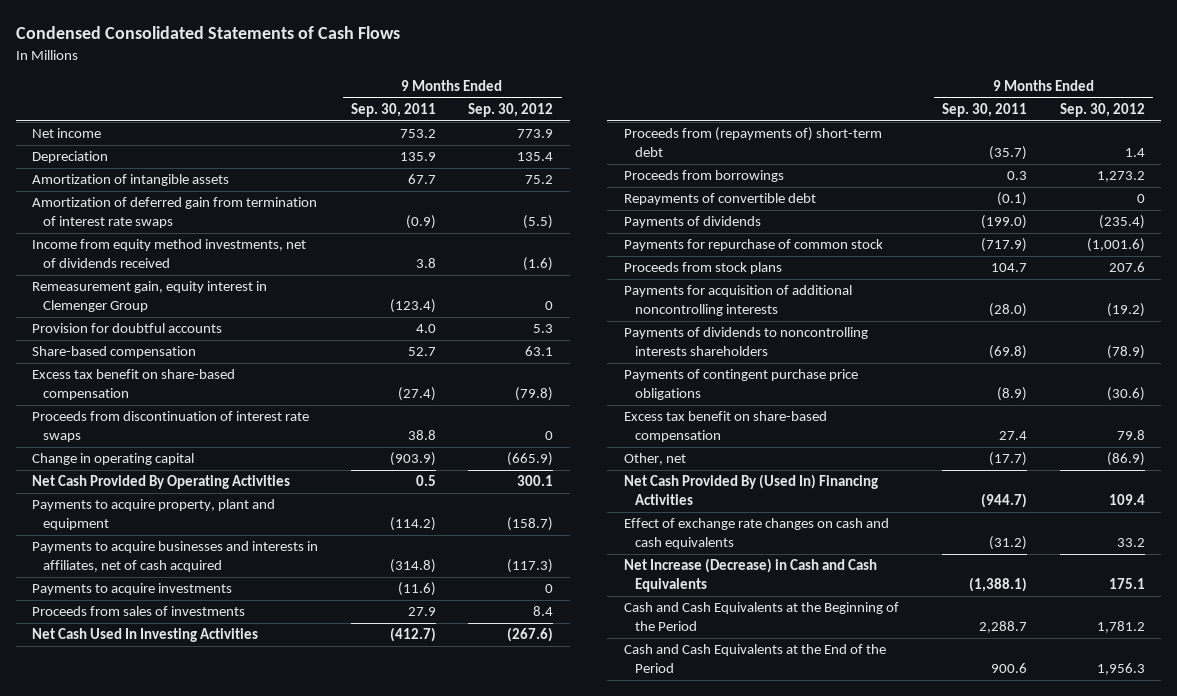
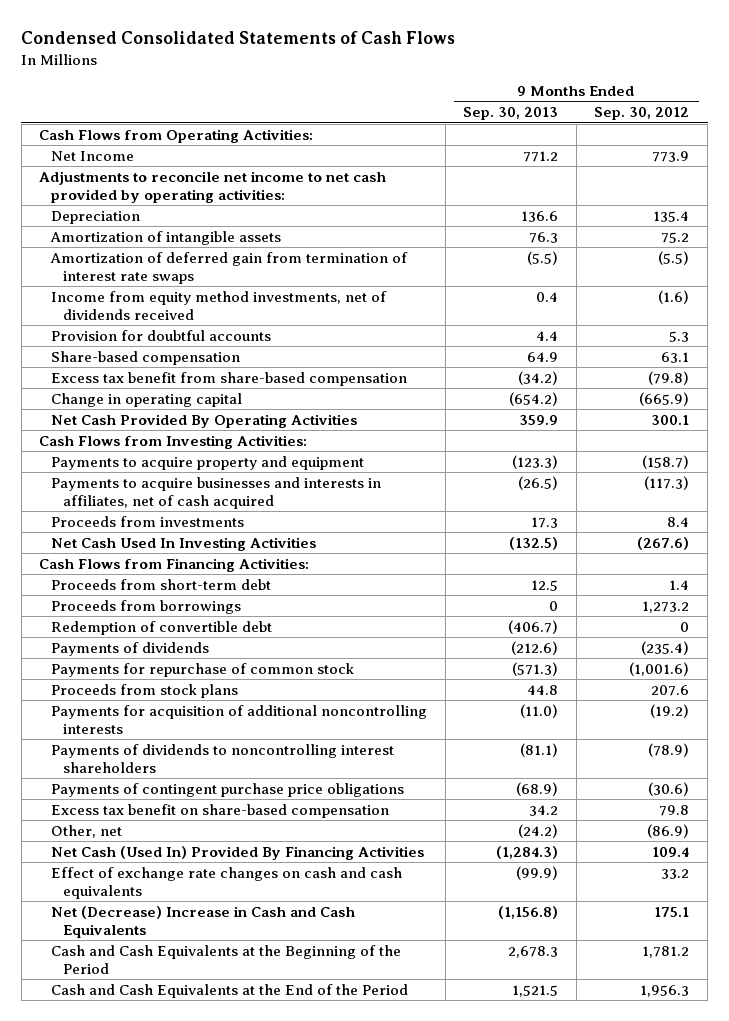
- | 9 Months Ended Sep. 30, 2011 | 9 Months Ended Sep. 30, 2012
+ | 9 Months Ended Sep. 30, 2013 | 9 Months Ended Sep. 30, 2012
- Net income | 753.2 | 773.9
+ Cash Flows from Operating Activities:
+ Net Income | 771.2 | 773.9
+ Adjustments to reconcile net income to net cash provided by operating activities:
- Remeasurement gain, equity interest in Clemenger Group | (123.4) | 0
- Excess tax benefit on share-based compensation | (27.4) | (79.8)
- Proceeds from discontinuation of interest rate swaps | 38.8 | 0
+ Excess tax benefit from share-based compensation | (34.2) | (79.8)
- Payments to acquire property, plant and equipment | (114.2) | (158.7)
+ Cash Flows from Investing Activities:
+ Payments to acquire property and equipment | (123.3) | (158.7)
- Payments to acquire investments | (11.6) | 0
- Proceeds from sales of investments | 27.9 | 8.4
+ Proceeds from investments | 17.3 | 8.4
- Proceeds from (repayments of) short-term debt | (35.7) | 1.4
+ Cash Flows from Financing Activities:
+ Proceeds from short-term debt | 12.5 | 1.4
- Repayments of convertible debt | (0.1) | 0
+ Redemption of convertible debt | (406.7) | 0
- Payments of dividends to noncontrolling interests shareholders | (69.8) | (78.9)
+ Payments of dividends to noncontrolling interest shareholders | (81.1) | (78.9)
- Net Cash Provided By (Used In) Financing Activities | (944.7) | 109.4
+ Net Cash (Used In) Provided By Financing Activities | (1,284.3) | 109.4
- Net Increase (Decrease) in Cash and Cash Equivalents | (1,388.1) | 175.1
+ Net (Decrease) Increase in Cash and Cash Equivalents | (1,156.8) | 175.1

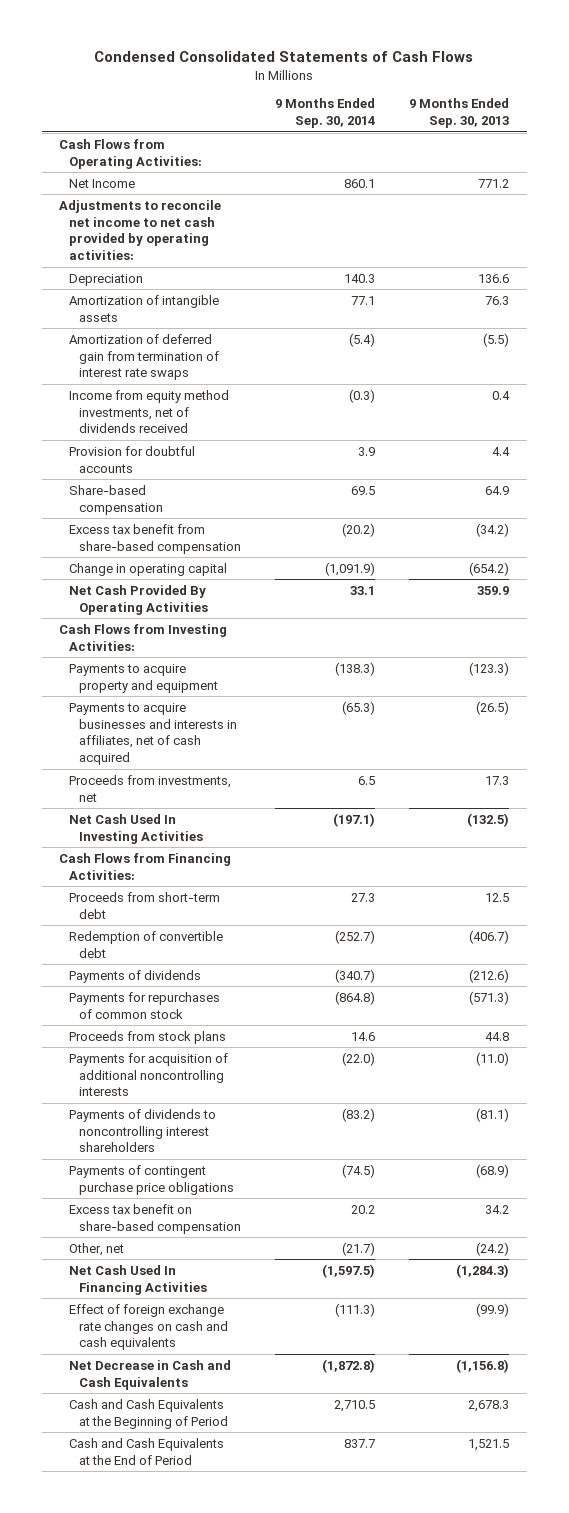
- | 9 Months Ended Sep. 30, 2013 | 9 Months Ended Sep. 30, 2012
+ | 9 Months Ended Sep. 30, 2014 | 9 Months Ended Sep. 30, 2013
- Proceeds from investments | 17.3 | 8.4
+ Proceeds from investments, net | 6.5 | 17.3
- Proceeds from borrowings | 0 | 1,273.2
- Payments for repurchase of common stock | (571.3) | (1,001.6)
+ Payments for repurchases of common stock | (864.8) | (571.3)
- Net Cash (Used In) Provided By Financing Activities | (1,284.3) | 109.4
- Effect of exchange rate changes on cash and cash equivalents | (99.9) | 33.2
- Net (Decrease) Increase in Cash and Cash Equivalents | (1,156.8) | 175.1
- Cash and Cash Equivalents at the Beginning of the Period | 2,678.3 | 1,781.2
- Cash and Cash Equivalents at the End of the Period | 1,521.5 | 1,956.3
+ Net Cash Used In Financing Activities | (1,597.5) | (1,284.3)
+ Effect of foreign exchange rate changes on cash and cash equivalents | (111.3) | (99.9)
+ Net Decrease in Cash and Cash Equivalents | (1,872.8) | (1,156.8)
+ Cash and Cash Equivalents at the Beginning of Period | 2,710.5 | 2,678.3
+ Cash and Cash Equivalents at the End of Period | 837.7 | 1,521.5

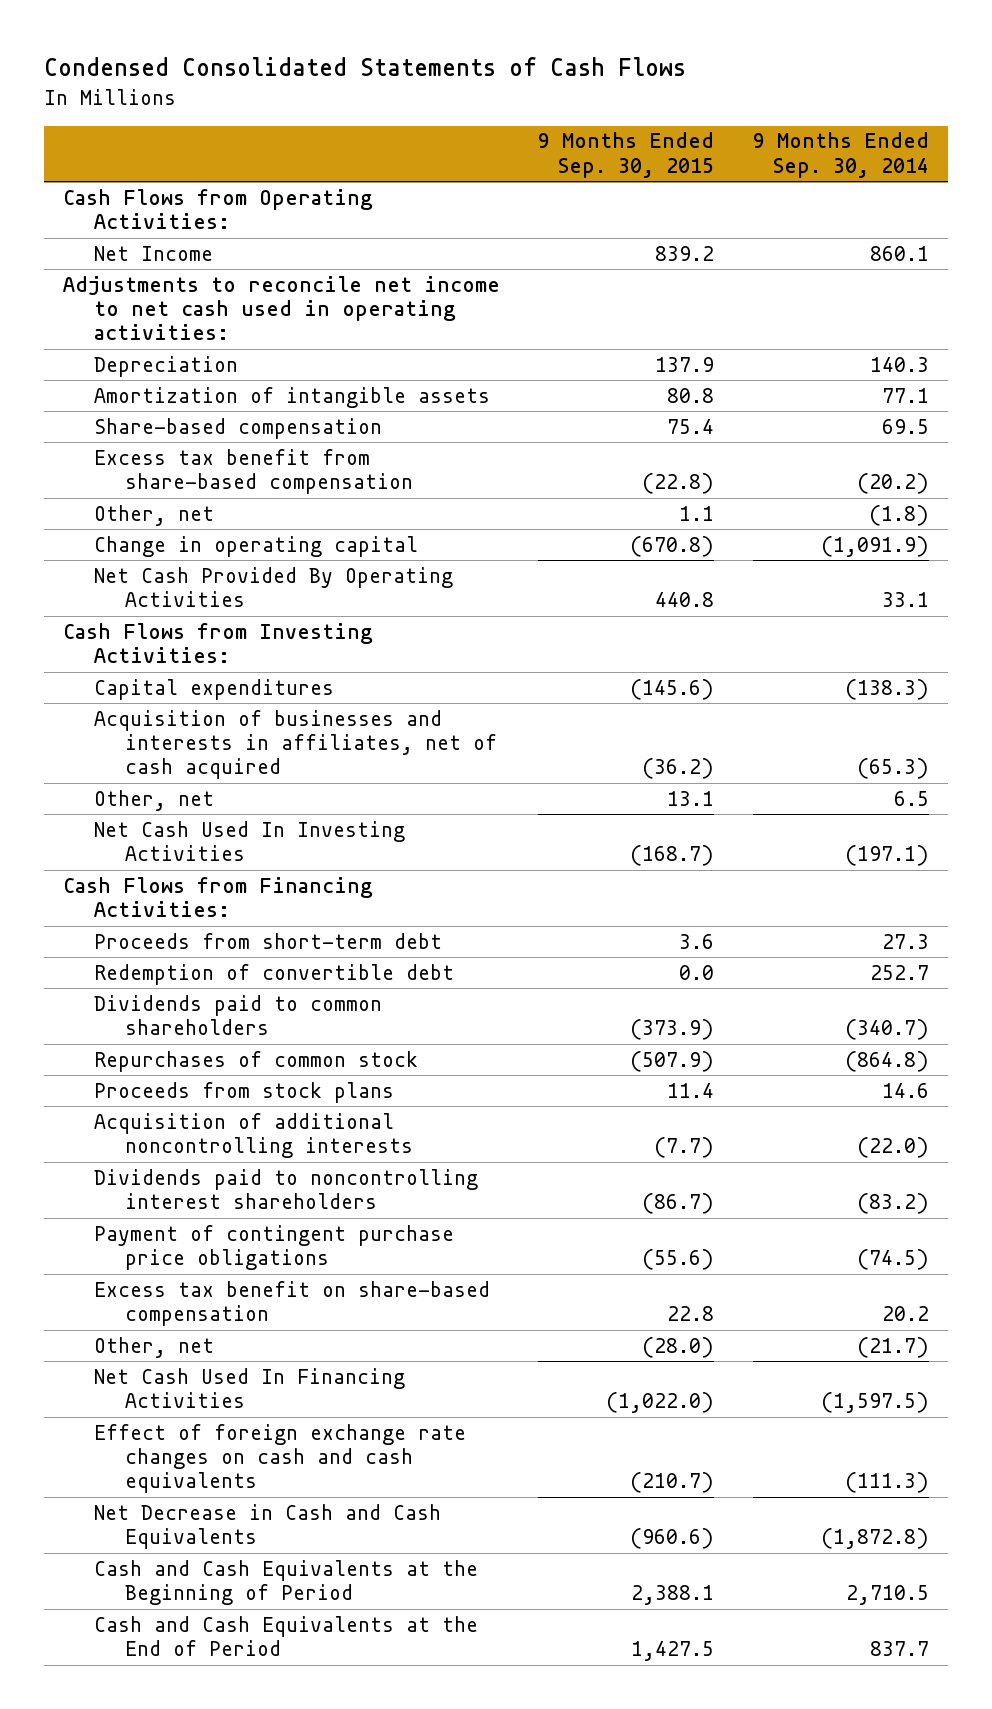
- | 9 Months Ended Sep. 30, 2014 | 9 Months Ended Sep. 30, 2013
+ | 9 Months Ended Sep. 30, 2015 | 9 Months Ended Sep. 30, 2014
- Adjustments to reconcile net income to net cash provided by operating activities:
+ Adjustments to reconcile net income to net cash used in operating activities:
- Amortization of deferred gain from termination of interest rate swaps | (5.4) | (5.5)
- Income from equity method investments, net of dividends received | (0.3) | 0.4
- Provision for doubtful accounts | 3.9 | 4.4
+ Other, net | 1.1 | (1.8)
- Payments to acquire property and equipment | (138.3) | (123.3)
- Payments to acquire businesses and interests in affiliates, net of cash acquired | (65.3) | (26.5)
- Proceeds from investments, net | 6.5 | 17.3
+ Capital expenditures | (145.6) | (138.3)
+ Acquisition of businesses and interests in affiliates, net of cash acquired | (36.2) | (65.3)
+ Other, net | 13.1 | 6.5
- Redemption of convertible debt | (252.7) | (406.7)
- Payments of dividends | (340.7) | (212.6)
- Payments for repurchases of common stock | (864.8) | (571.3)
+ Redemption of convertible debt | 0.0 | 252.7
+ Dividends paid to common shareholders | (373.9) | (340.7)
+ Repurchases of common stock | (507.9) | (864.8)
- Payments for acquisition of additional noncontrolling interests | (22.0) | (11.0)
- Payments of dividends to noncontrolling interest shareholders | (83.2) | (81.1)
- Payments of contingent purchase price obligations | (74.5) | (68.9)
+ Acquisition of additional noncontrolling interests | (7.7) | (22.0)
+ Dividends paid to noncontrolling interest shareholders | (86.7) | (83.2)
+ Payment of contingent purchase price obligations | (55.6) | (74.5)

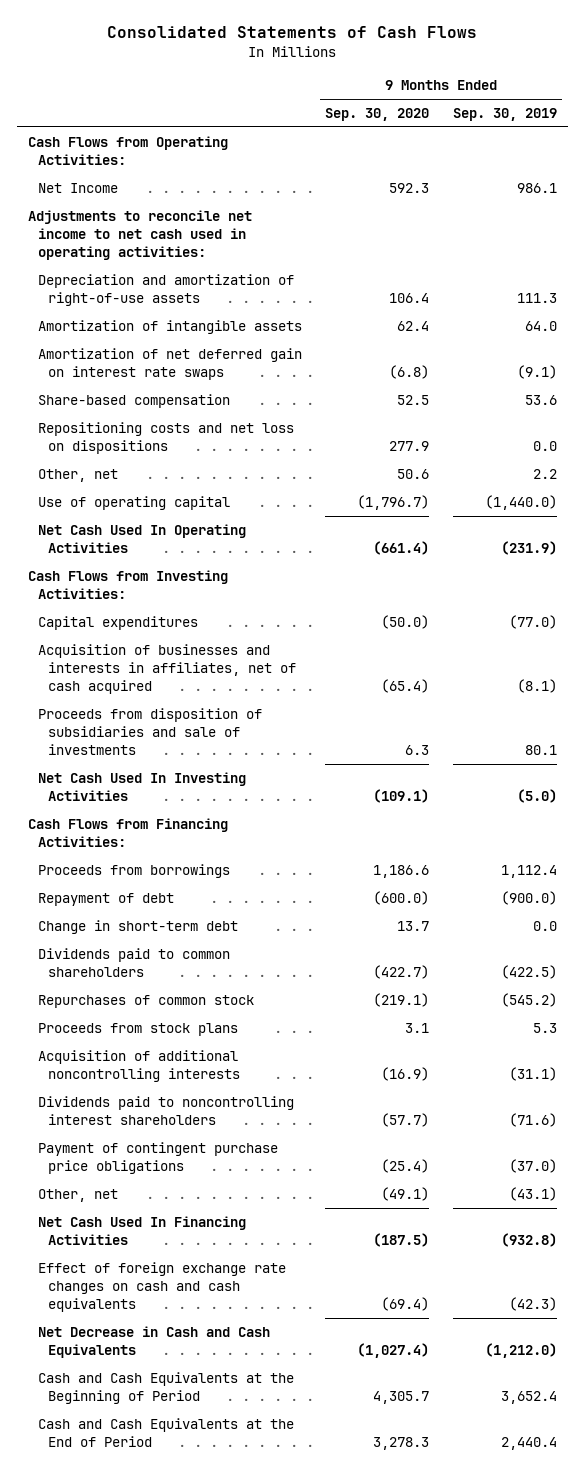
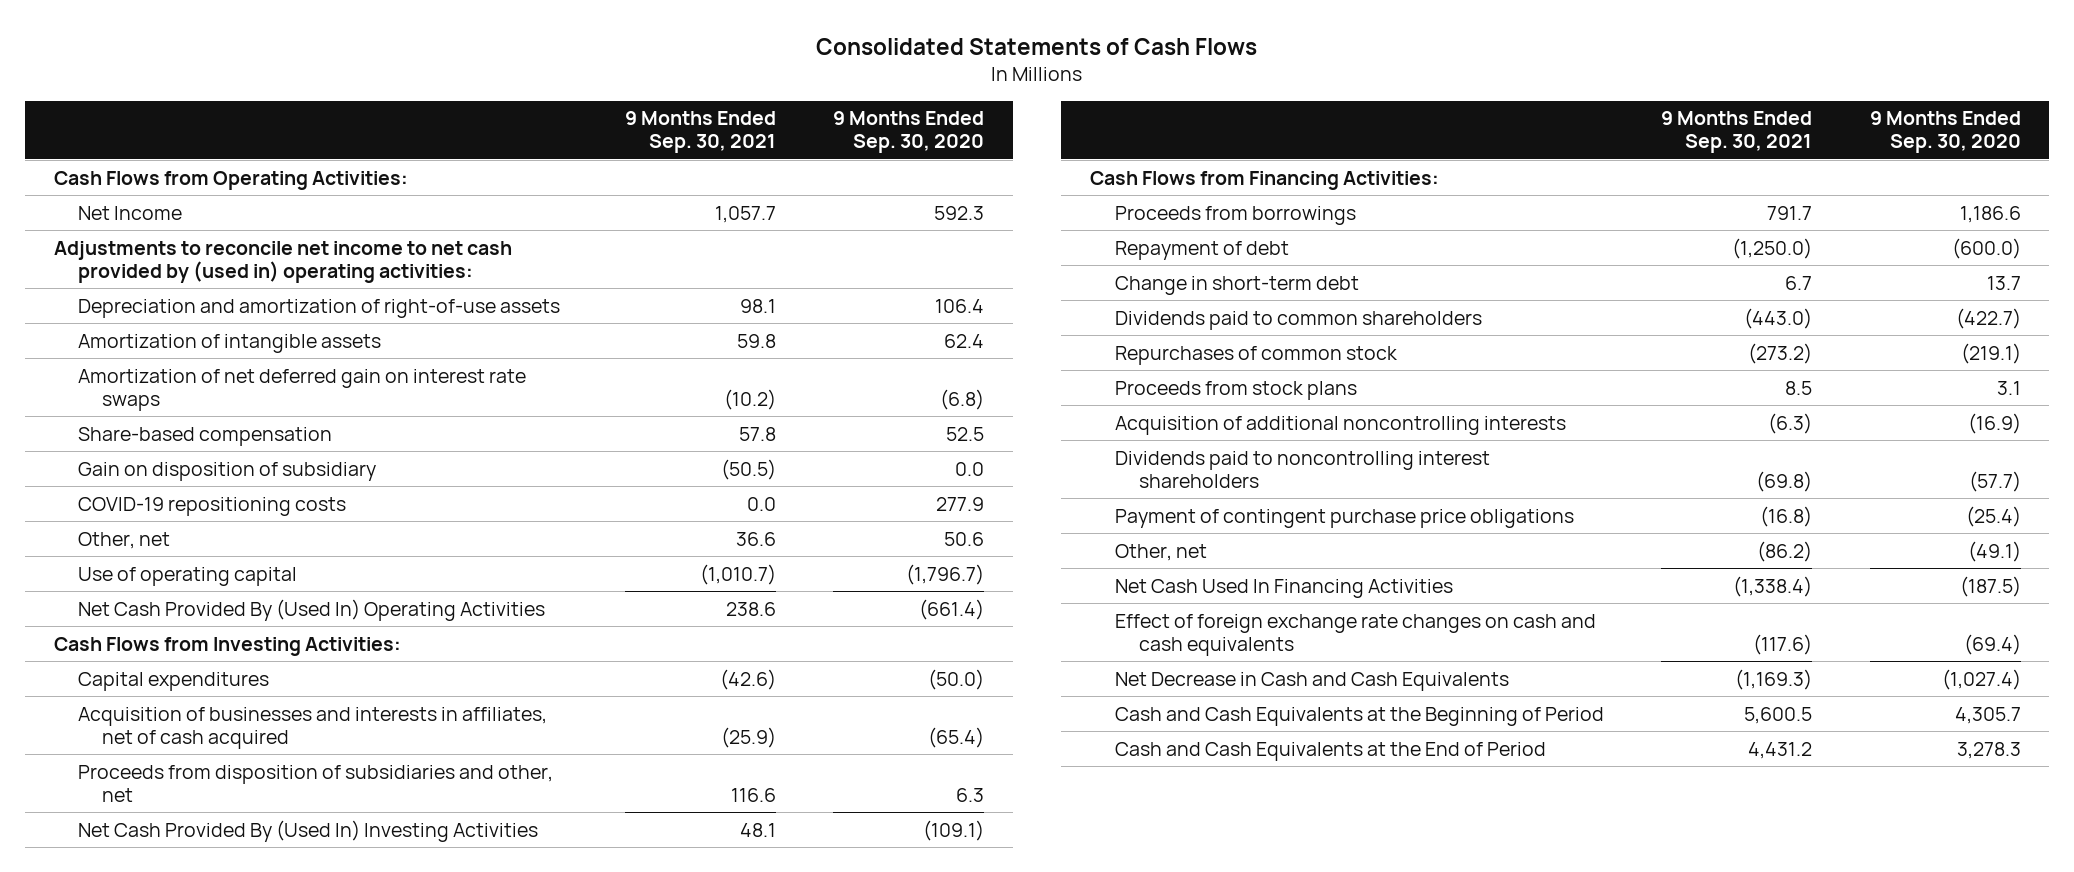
- | 9 Months Ended Sep. 30, 2020 | 9 Months Ended Sep. 30, 2019
+ | 9 Months Ended Sep. 30, 2021 | 9 Months Ended Sep. 30, 2020
- Adjustments to reconcile net income to net cash used in operating activities:
+ Adjustments to reconcile net income to net cash provided by (used in) operating activities:
- Repositioning costs and net loss on dispositions | 277.9 | 0.0
+ Gain on disposition of subsidiary | (50.5) | 0.0
+ COVID-19 repositioning costs | 0.0 | 277.9
- Net Cash Used In Operating Activities | (661.4) | (231.9)
+ Net Cash Provided By (Used In) Operating Activities | 238.6 | (661.4)
- Proceeds from disposition of subsidiaries and sale of investments | 6.3 | 80.1
- Net Cash Used In Investing Activities | (109.1) | (5.0)
+ Proceeds from disposition of subsidiaries and other, net | 116.6 | 6.3
+ Net Cash Provided By (Used In) Investing Activities | 48.1 | (109.1)

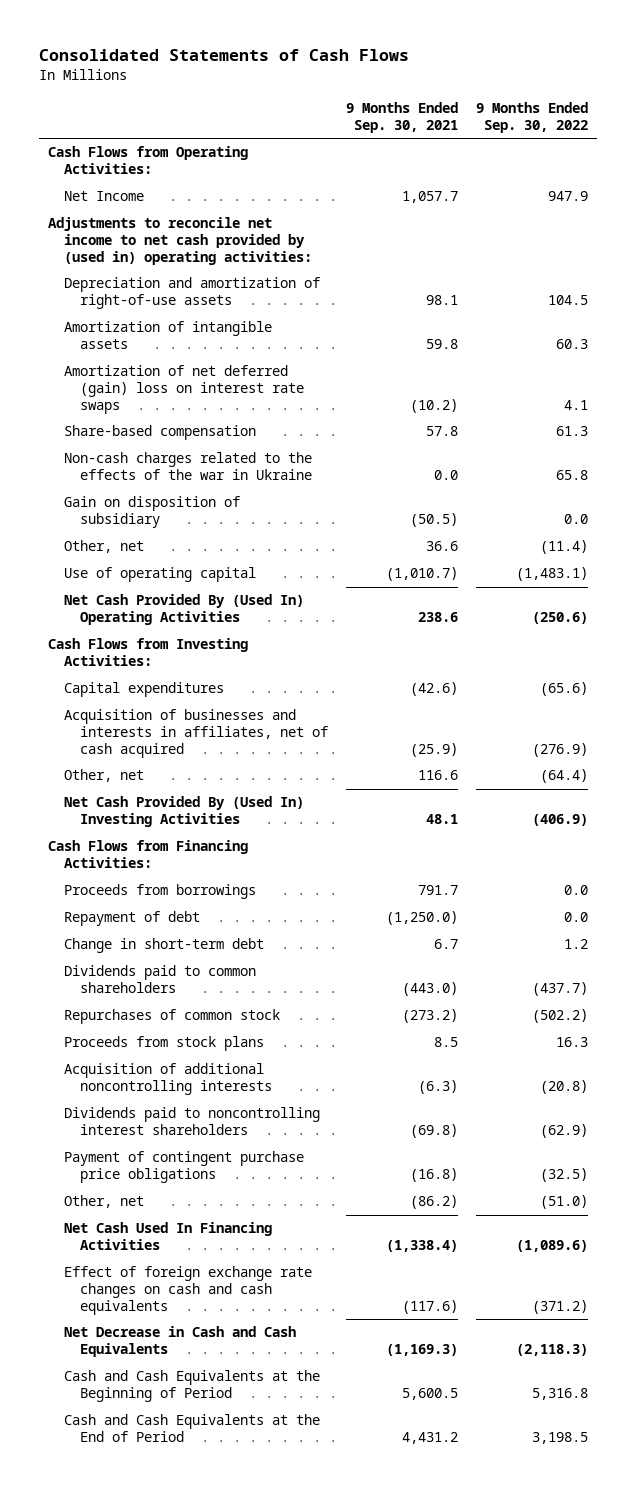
- | 9 Months Ended Sep. 30, 2021 | 9 Months Ended Sep. 30, 2020
+ | 9 Months Ended Sep. 30, 2021 | 9 Months Ended Sep. 30, 2022
- Amortization of net deferred gain on interest rate swaps | (10.2) | (6.8)
+ Amortization of net deferred (gain) loss on interest rate swaps | (10.2) | 4.1
+ Non-cash charges related to the effects of the war in Ukraine | 0.0 | 65.8
- COVID-19 repositioning costs | 0.0 | 277.9
- Proceeds from disposition of subsidiaries and other, net | 116.6 | 6.3
+ Other, net | 116.6 | (64.4)

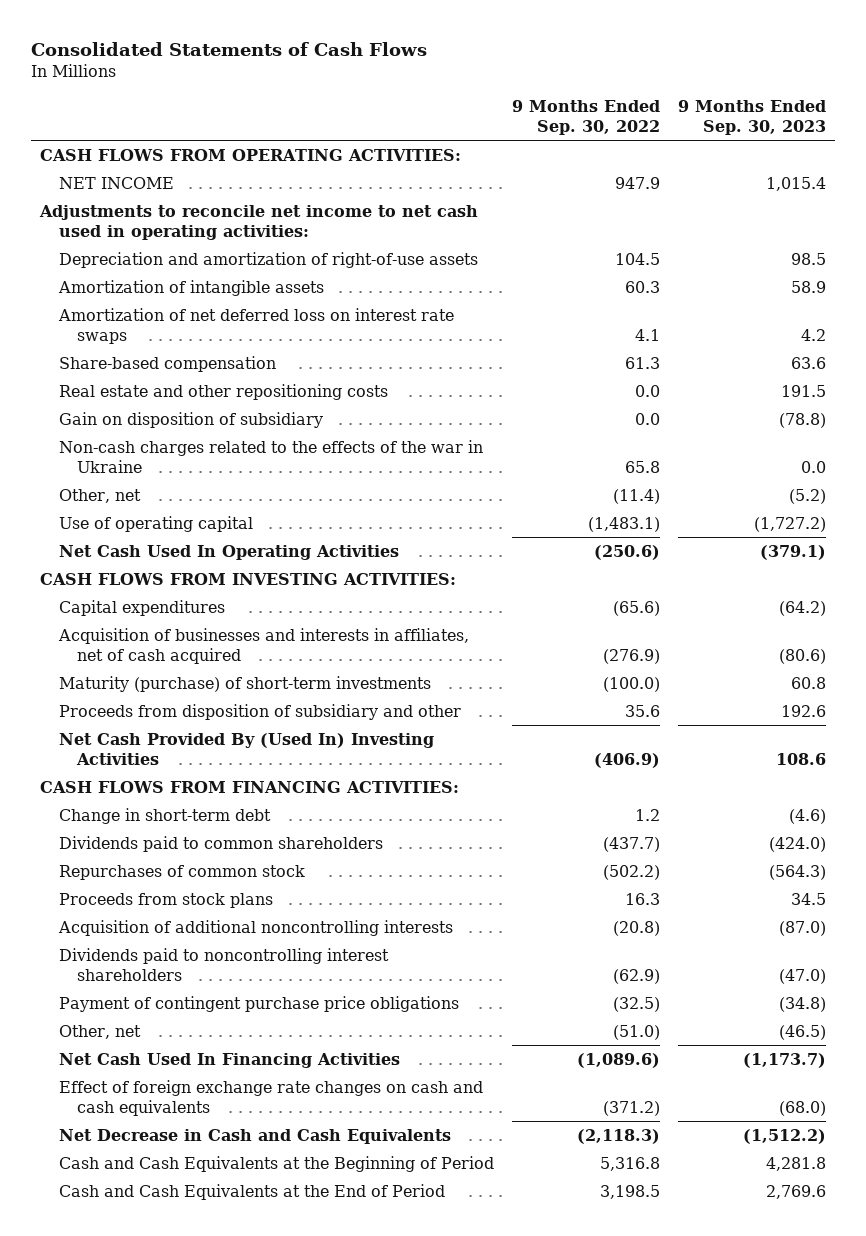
- | 9 Months Ended Sep. 30, 2021 | 9 Months Ended Sep. 30, 2022
+ | 9 Months Ended Sep. 30, 2022 | 9 Months Ended Sep. 30, 2023
- Cash Flows from Operating Activities:
- Net Income | 1,057.7 | 947.9
- Adjustments to reconcile net income to net cash provided by (used in) operating activities:
+ CASH FLOWS FROM OPERATING ACTIVITIES:
+ NET INCOME | 947.9 | 1,015.4
+ Adjustments to reconcile net income to net cash used in operating activities:
- Amortization of net deferred (gain) loss on interest rate swaps | (10.2) | 4.1
+ Amortization of net deferred loss on interest rate swaps | 4.1 | 4.2
+ Real estate and other repositioning costs | 0.0 | 191.5
moved down: Non-cash charges related to the effects of the war in Ukraine | 65.8 | 0.0
- Net Cash Provided By (Used In) Operating Activities | 238.6 | (250.6)
- Cash Flows from Investing Activities:
+ Net Cash Used In Operating Activities | (250.6) | (379.1)
+ CASH FLOWS FROM INVESTING ACTIVITIES:
- Other, net | 116.6 | (64.4)
+ Maturity (purchase) of short-term investments | (100.0) | 60.8
+ Proceeds from disposition of subsidiary and other | 35.6 | 192.6
- Cash Flows from Financing Activities:
- Proceeds from borrowings | 791.7 | 0.0
- Repayment of debt | (1,250.0) | 0.0
+ CASH FLOWS FROM FINANCING ACTIVITIES:

